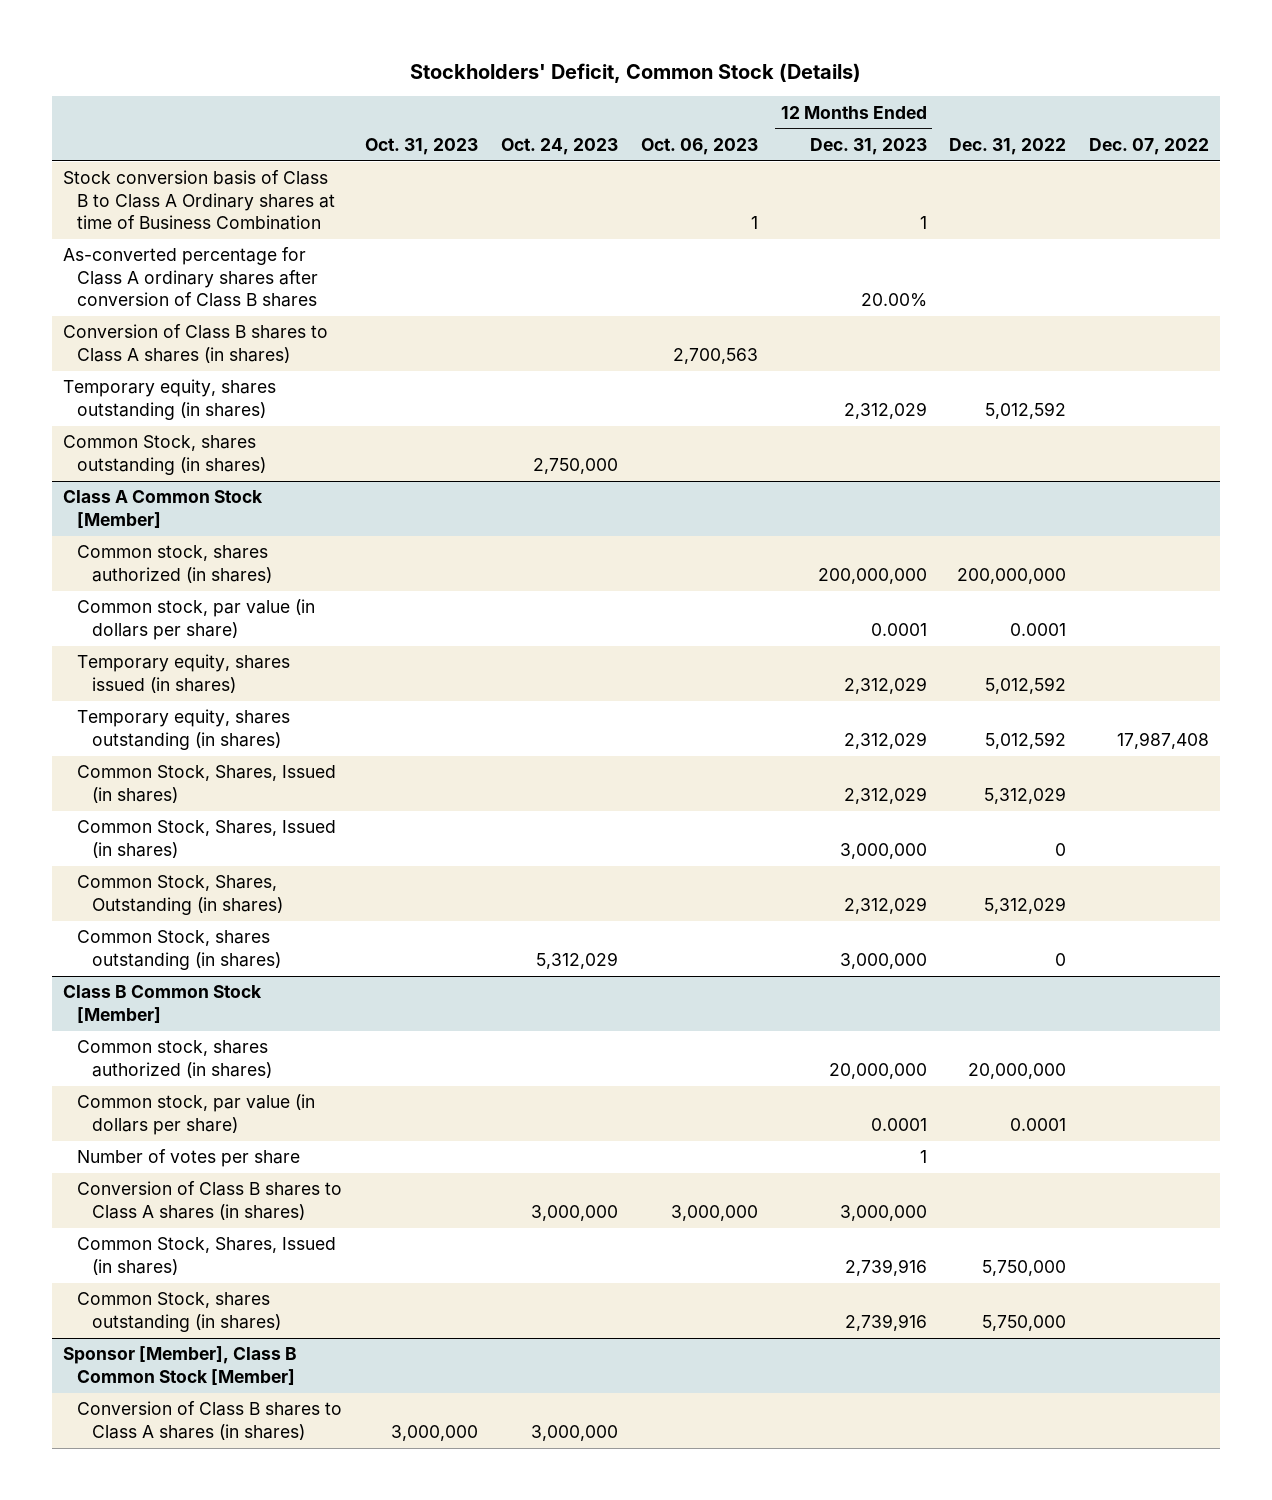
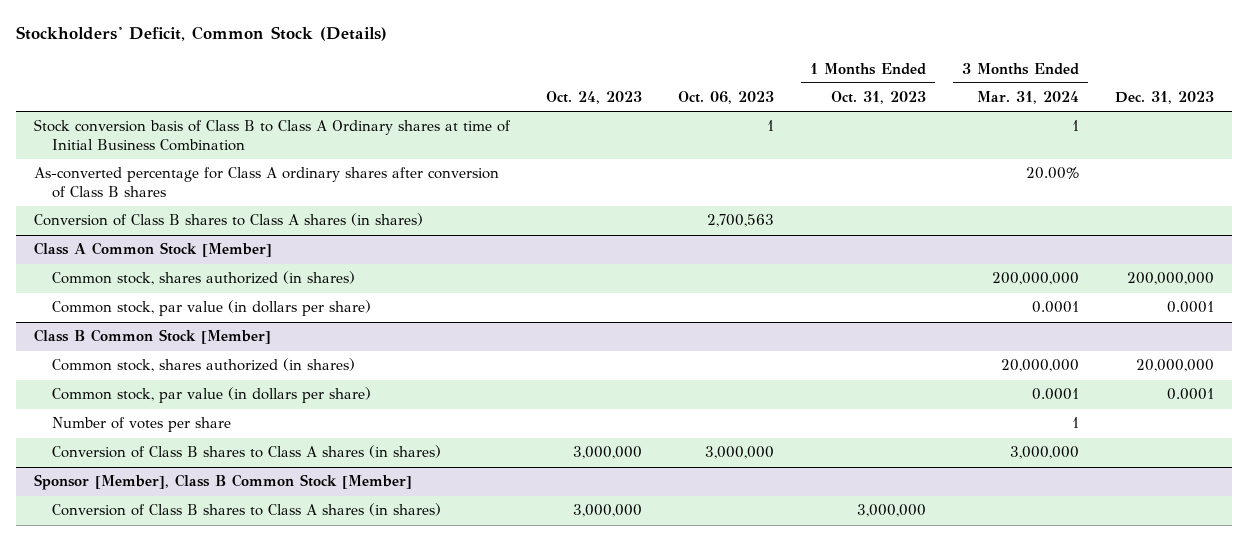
- | Oct. 31, 2023 | Oct. 24, 2023 | Oct. 06, 2023 | 12 Months Ended Dec. 31, 2023 | Dec. 31, 2022 | Dec. 07, 2022
+ | Oct. 24, 2023 | Oct. 06, 2023 | 1 Months Ended Oct. 31, 2023 | 3 Months Ended Mar. 31, 2024 | Dec. 31, 2023
- Stock conversion basis of Class B to Class A Ordinary shares at time of Business Combination | | | 1 | 1 | |
+ Stock conversion basis of Class B to Class A Ordinary shares at time of Initial Business Combination | | 1 | | 1 |
- Temporary equity, shares outstanding (in shares) | | | | 2,312,029 | 5,012,592 |
- Common Stock, shares outstanding (in shares) | | 2,750,000 | | | |
@ Class A Common Stock [Member]
- Temporary equity, shares issued (in shares) | | | | 2,312,029 | 5,012,592 |
- Temporary equity, shares outstanding (in shares) | | | | 2,312,029 | 5,012,592 | 17,987,408
- Common Stock, Shares, Issued (in shares) | | | | 2,312,029 | 5,312,029 |
- Common Stock, Shares, Issued (in shares) | | | | 3,000,000 | 0 |
- Common Stock, Shares, Outstanding (in shares) | | | | 2,312,029 | 5,312,029 |
- Common Stock, shares outstanding (in shares) | | 5,312,029 | | 3,000,000 | 0 |
@ Class B Common Stock [Member]
- Common Stock, Shares, Issued (in shares) | | | | 2,739,916 | 5,750,000 |
- Common Stock, shares outstanding (in shares) | | | | 2,739,916 | 5,750,000 |

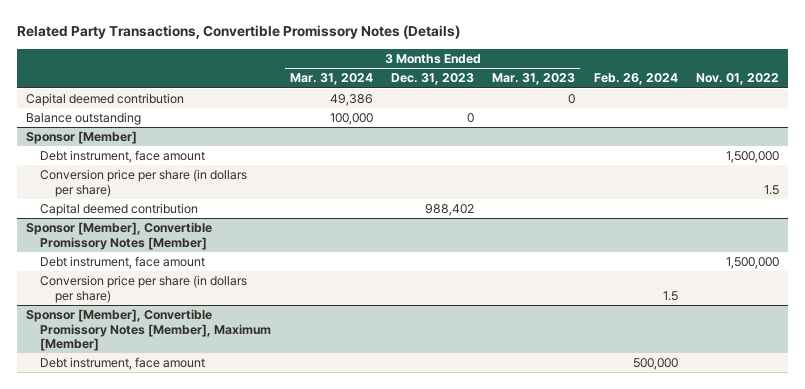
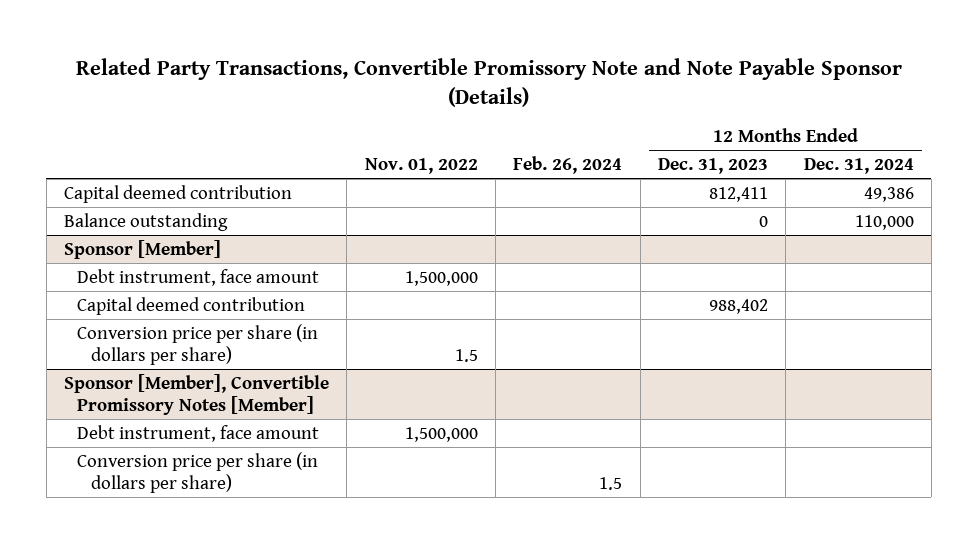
- Related Party Transactions, Convertible Promissory Notes (Details)
+ Related Party Transactions, Convertible Promissory Note and Note Payable Sponsor (Details)
- | 3 Months Ended Mar. 31, 2024 | 3 Months Ended Dec. 31, 2023 | 3 Months Ended Mar. 31, 2023 | Feb. 26, 2024 | Nov. 01, 2022
+ | Nov. 01, 2022 | Feb. 26, 2024 | 12 Months Ended Dec. 31, 2023 | 12 Months Ended Dec. 31, 2024
@ Sponsor [Member]
moved down: Conversion price per share (in dollars per share) | 1.5 | | |
- Sponsor [Member], Convertible Promissory Notes [Member], Maximum [Member]
- Debt instrument, face amount | | | | 500,000 |

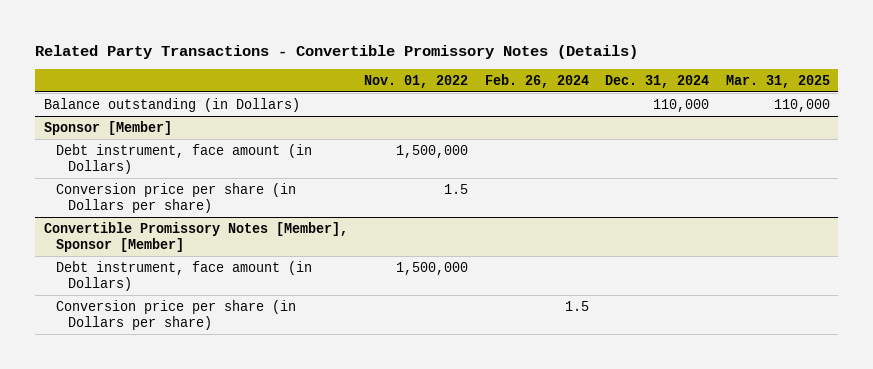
- Related Party Transactions, Convertible Promissory Note and Note Payable Sponsor (Details)
+ Related Party Transactions - Convertible Promissory Notes (Details)
- | Nov. 01, 2022 | Feb. 26, 2024 | 12 Months Ended Dec. 31, 2023 | 12 Months Ended Dec. 31, 2024
+ | Nov. 01, 2022 | Feb. 26, 2024 | Dec. 31, 2024 | Mar. 31, 2025
- Capital deemed contribution | | | 812,411 | 49,386
- Balance outstanding | | | 0 | 110,000
+ Balance outstanding (in Dollars) | | | 110,000 | 110,000
@ Sponsor [Member]
- Debt instrument, face amount | 1,500,000 | | |
- Capital deemed contribution | | | 988,402 |
- Conversion price per share (in dollars per share) | 1.5 | | |
- Sponsor [Member], Convertible Promissory Notes [Member]
- Debt instrument, face amount | 1,500,000 | | |
- Conversion price per share (in dollars per share) | | 1.5 | |
@ Sponsor [Member]
+ Debt instrument, face amount (in Dollars) | 1,500,000 | | |
+ Conversion price per share (in Dollars per share) | 1.5 | | |
+ Convertible Promissory Notes [Member], Sponsor [Member]
+ Debt instrument, face amount (in Dollars) | 1,500,000 | | |
+ Conversion price per share (in Dollars per share) | | 1.5 | |

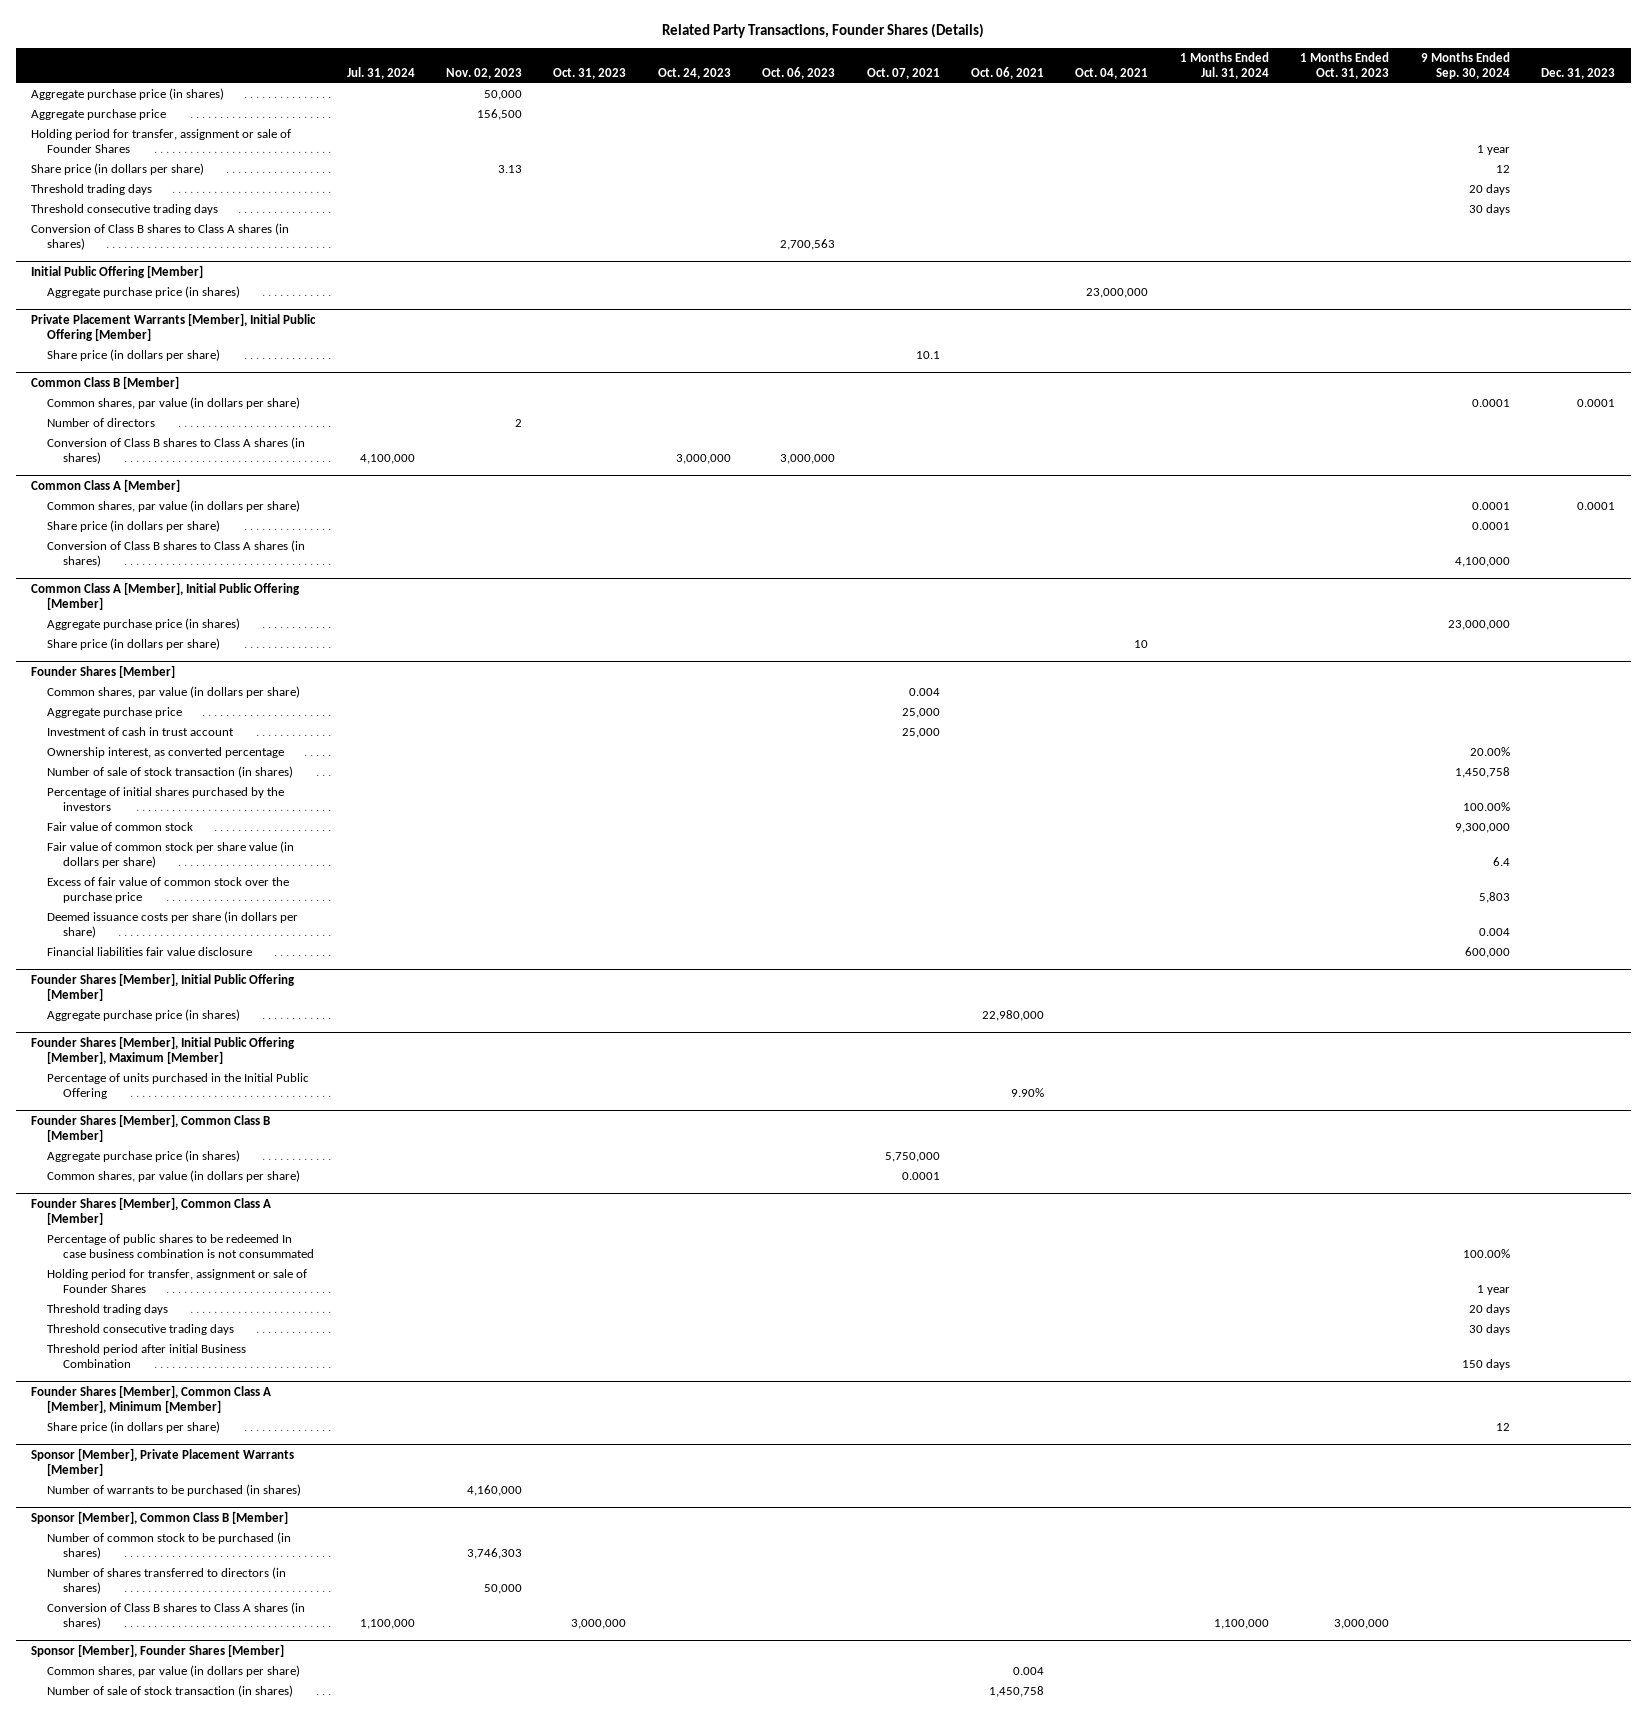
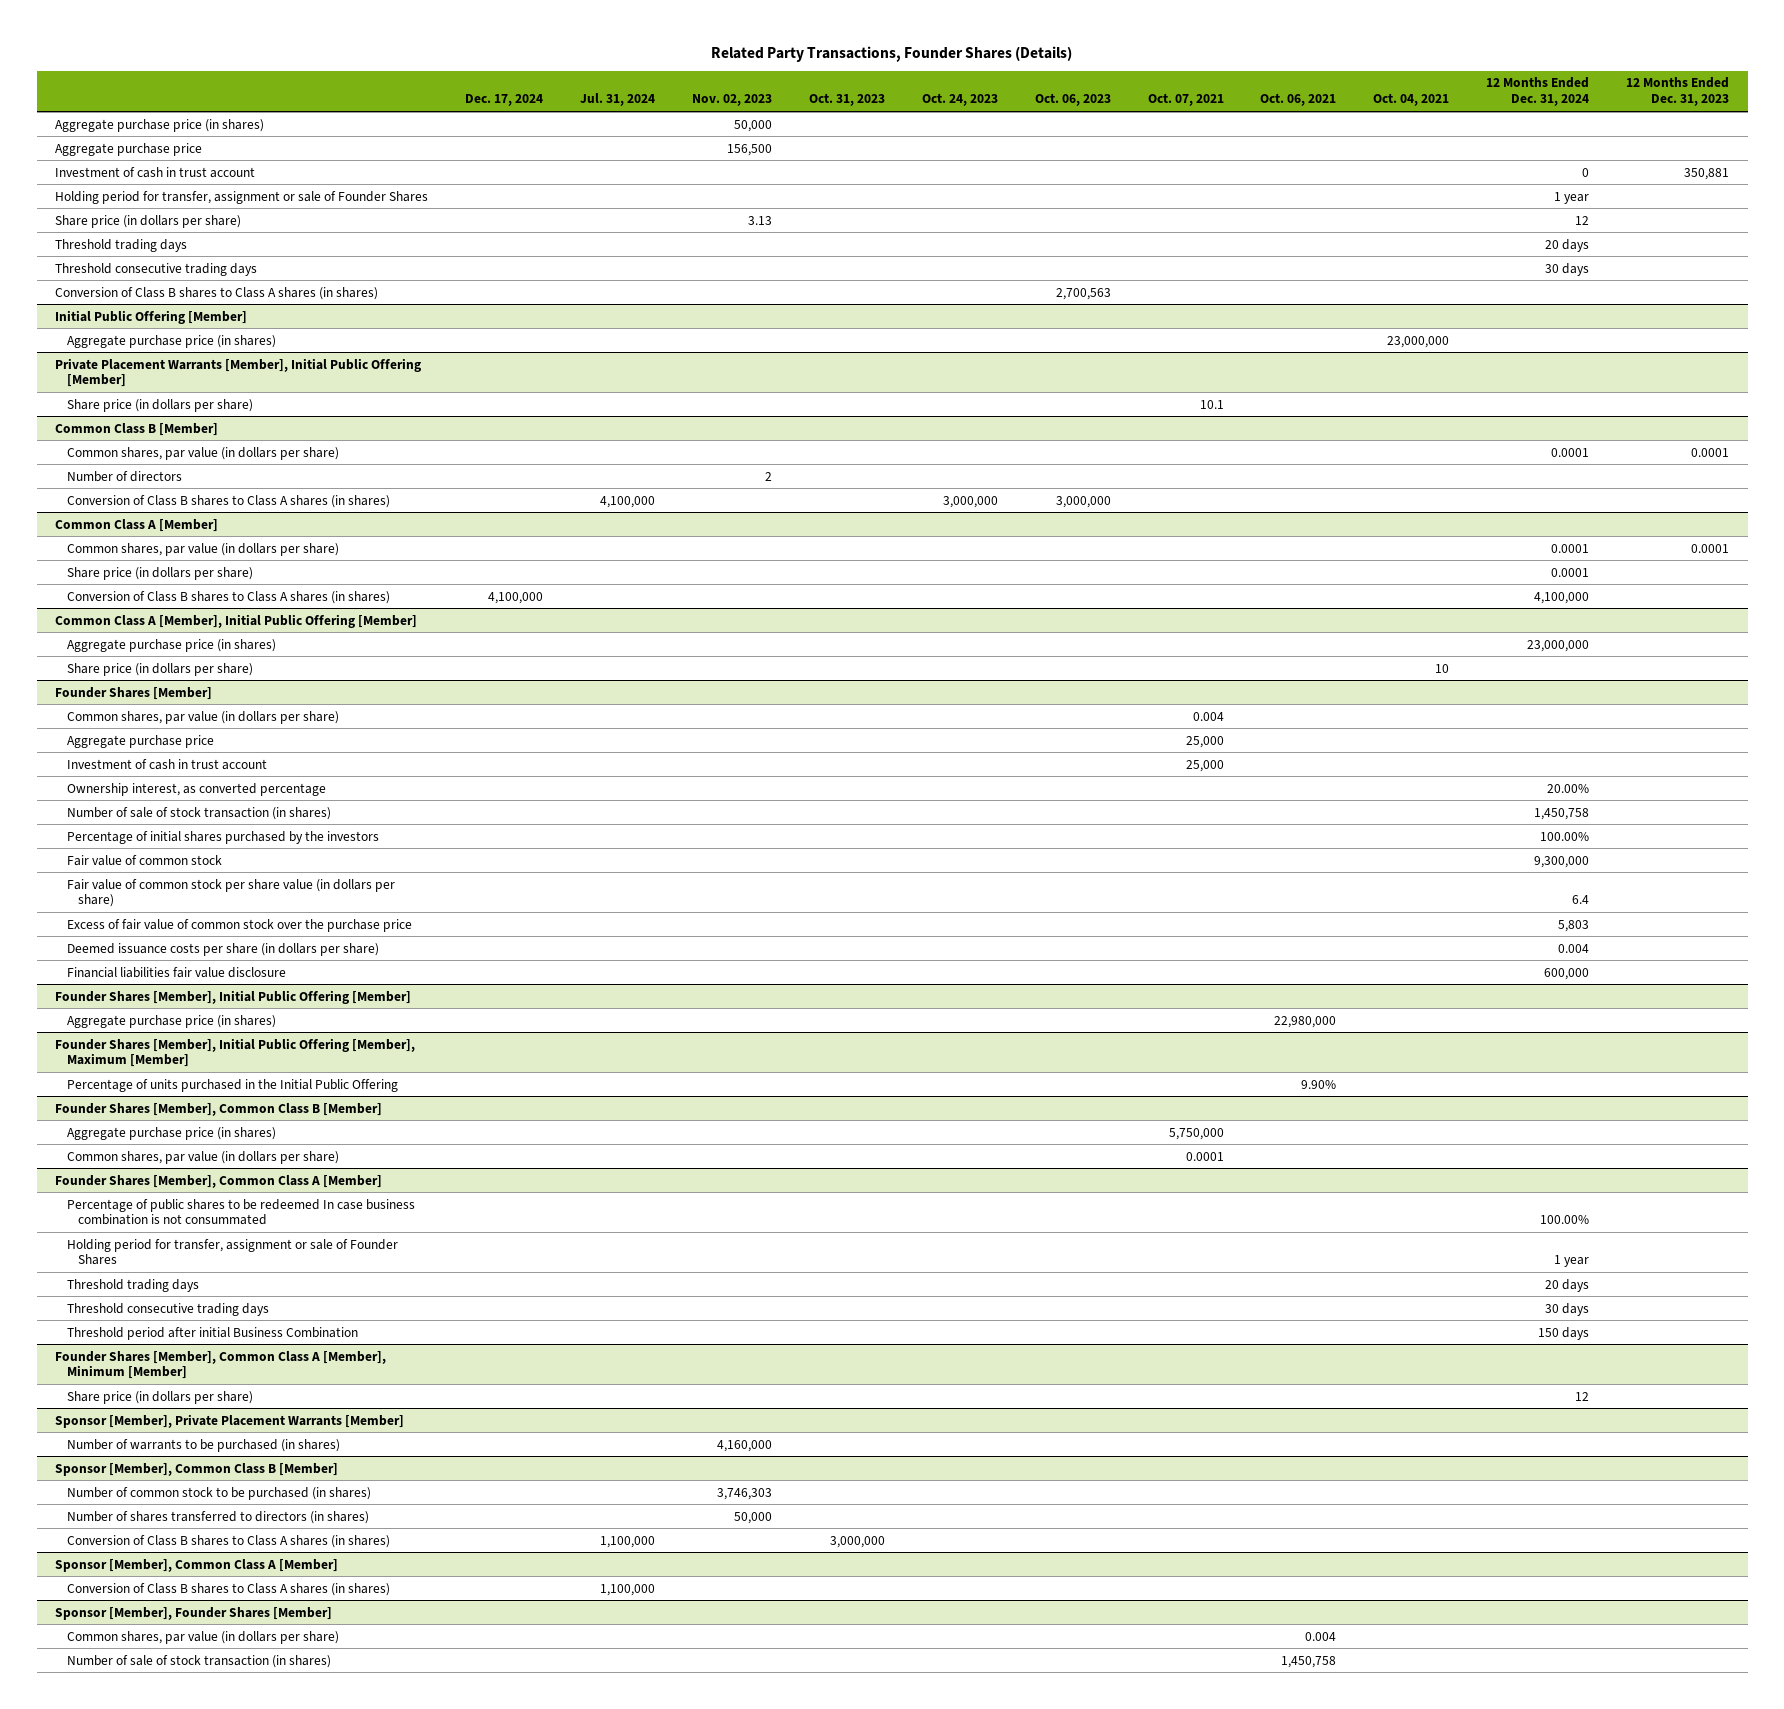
- | Jul. 31, 2024 | Nov. 02, 2023 | Oct. 31, 2023 | Oct. 24, 2023 | Oct. 06, 2023 | Oct. 07, 2021 | Oct. 06, 2021 | Oct. 04, 2021 | 1 Months Ended Jul. 31, 2024 | 1 Months Ended Oct. 31, 2023 | 9 Months Ended Sep. 30, 2024 | Dec. 31, 2023
+ | Dec. 17, 2024 | Jul. 31, 2024 | Nov. 02, 2023 | Oct. 31, 2023 | Oct. 24, 2023 | Oct. 06, 2023 | Oct. 07, 2021 | Oct. 06, 2021 | Oct. 04, 2021 | 12 Months Ended Dec. 31, 2024 | 12 Months Ended Dec. 31, 2023
+ Investment of cash in trust account | | | | | | | | | | 0 | 350,881
+ Sponsor [Member], Common Class A [Member]
+ Conversion of Class B shares to Class A shares (in shares) | | 1,100,000 | | | | | | | | |

